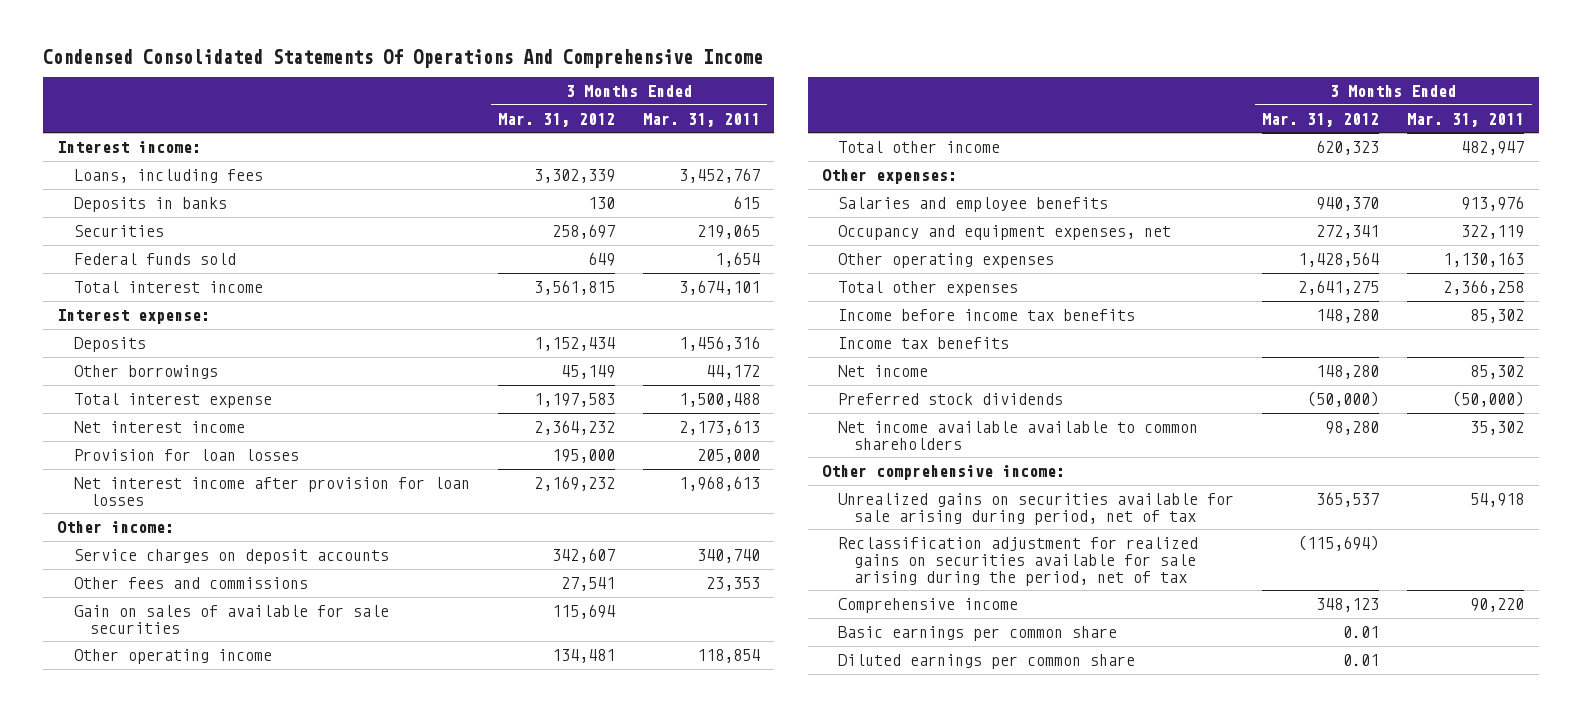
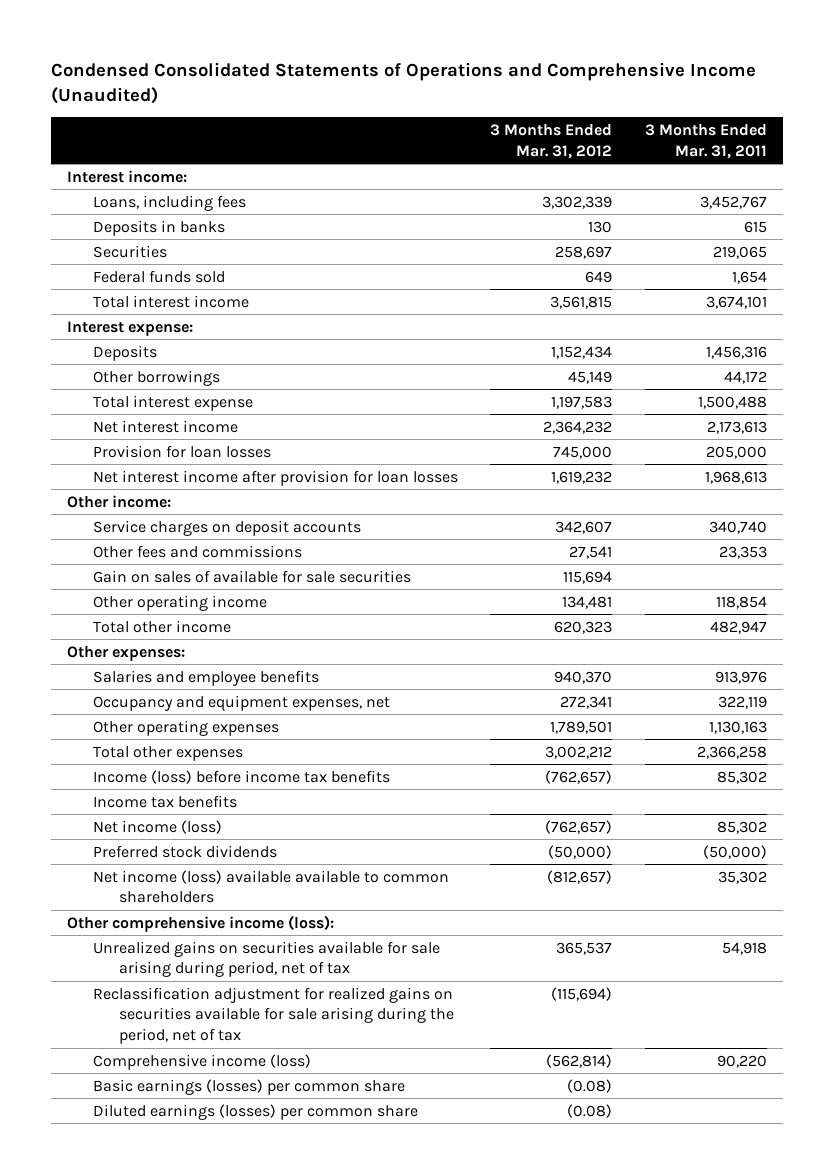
- Condensed Consolidated Statements Of Operations And Comprehensive Income
+ Condensed Consolidated Statements of Operations and Comprehensive Income (Unaudited)
- Provision for loan losses | 195,000 | 205,000
- Net interest income after provision for loan losses | 2,169,232 | 1,968,613
+ Provision for loan losses | 745,000 | 205,000
+ Net interest income after provision for loan losses | 1,619,232 | 1,968,613
- Other operating expenses | 1,428,564 | 1,130,163
- Total other expenses | 2,641,275 | 2,366,258
- Income before income tax benefits | 148,280 | 85,302
+ Other operating expenses | 1,789,501 | 1,130,163
+ Total other expenses | 3,002,212 | 2,366,258
+ Income (loss) before income tax benefits | (762,657) | 85,302
- Net income | 148,280 | 85,302
+ Net income (loss) | (762,657) | 85,302
- Net income available available to common shareholders | 98,280 | 35,302
- Other comprehensive income:
+ Net income (loss) available available to common shareholders | (812,657) | 35,302
+ Other comprehensive income (loss):
- Comprehensive income | 348,123 | 90,220
- Basic earnings per common share | 0.01 |
- Diluted earnings per common share | 0.01 |
+ Comprehensive income (loss) | (562,814) | 90,220
+ Basic earnings (losses) per common share | (0.08) |
+ Diluted earnings (losses) per common share | (0.08) |

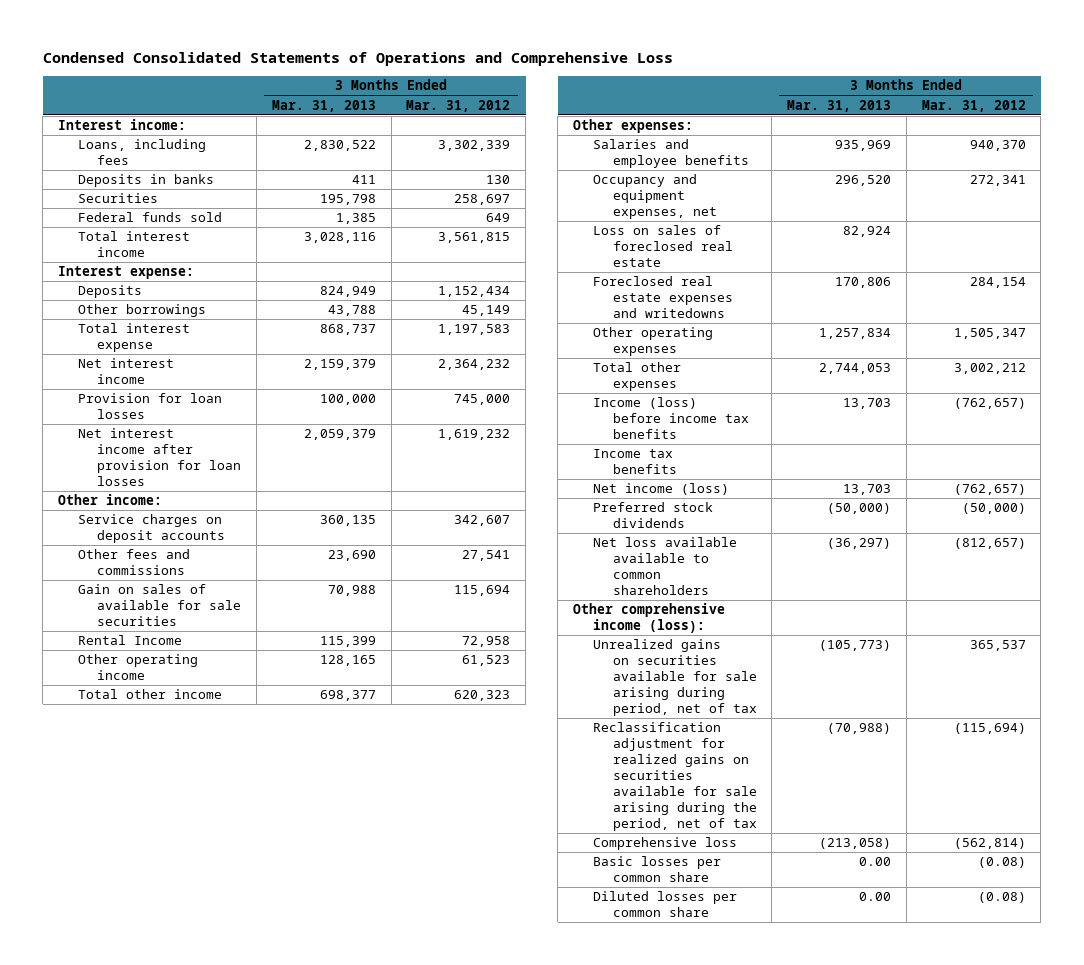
- Condensed Consolidated Statements of Operations and Comprehensive Income (Unaudited)
+ Condensed Consolidated Statements of Operations and Comprehensive Loss
- | 3 Months Ended Mar. 31, 2012 | 3 Months Ended Mar. 31, 2011
+ | 3 Months Ended Mar. 31, 2013 | 3 Months Ended Mar. 31, 2012
- Other operating income | 134,481 | 118,854
+ Rental Income | 115,399 | 72,958
+ Other operating income | 128,165 | 61,523
- Other operating expenses | 1,789,501 | 1,130,163
+ Loss on sales of foreclosed real estate | 82,924 |
+ Foreclosed real estate expenses and writedowns | 170,806 | 284,154
+ Other operating expenses | 1,257,834 | 1,505,347
- Net income (loss) available available to common shareholders | (812,657) | 35,302
+ Net loss available available to common shareholders | (36,297) | (812,657)
- Comprehensive income (loss) | (562,814) | 90,220
- Basic earnings (losses) per common share | (0.08) |
- Diluted earnings (losses) per common share | (0.08) |
+ Comprehensive loss | (213,058) | (562,814)
+ Basic losses per common share | 0.00 | (0.08)
+ Diluted losses per common share | 0.00 | (0.08)

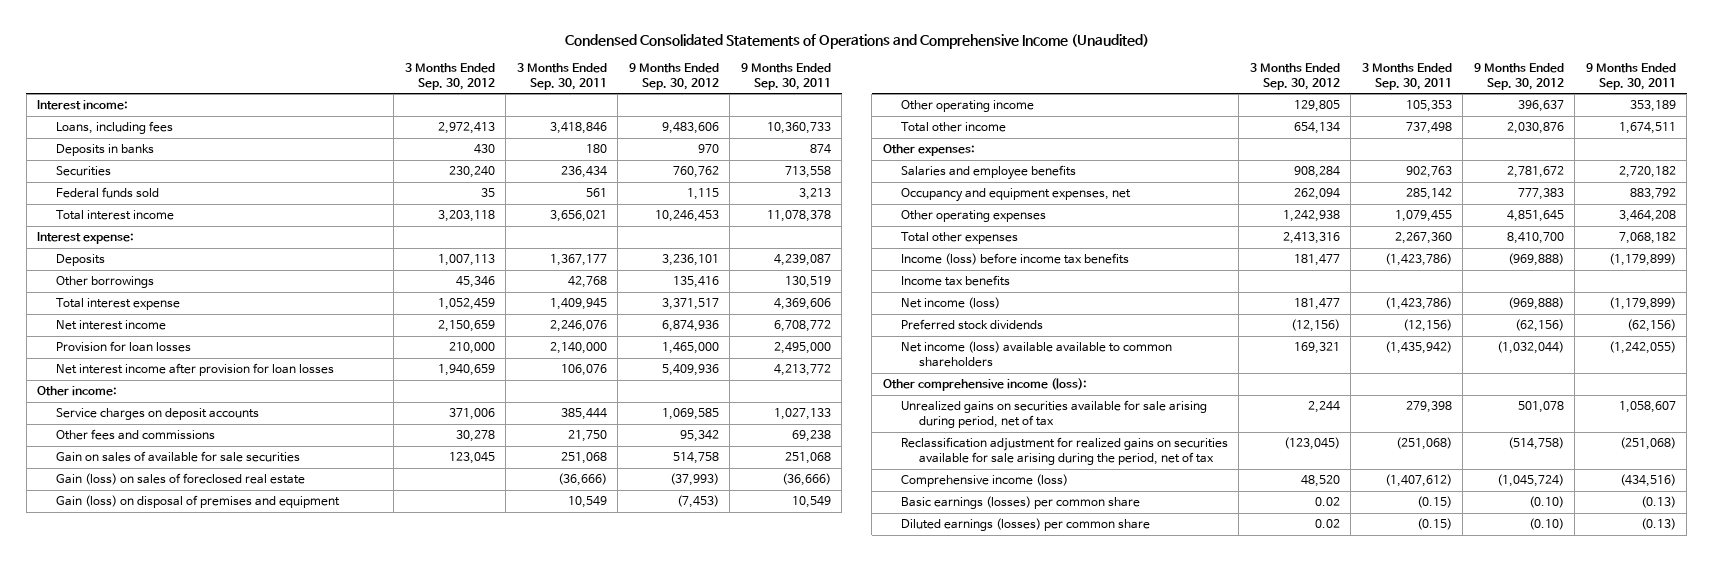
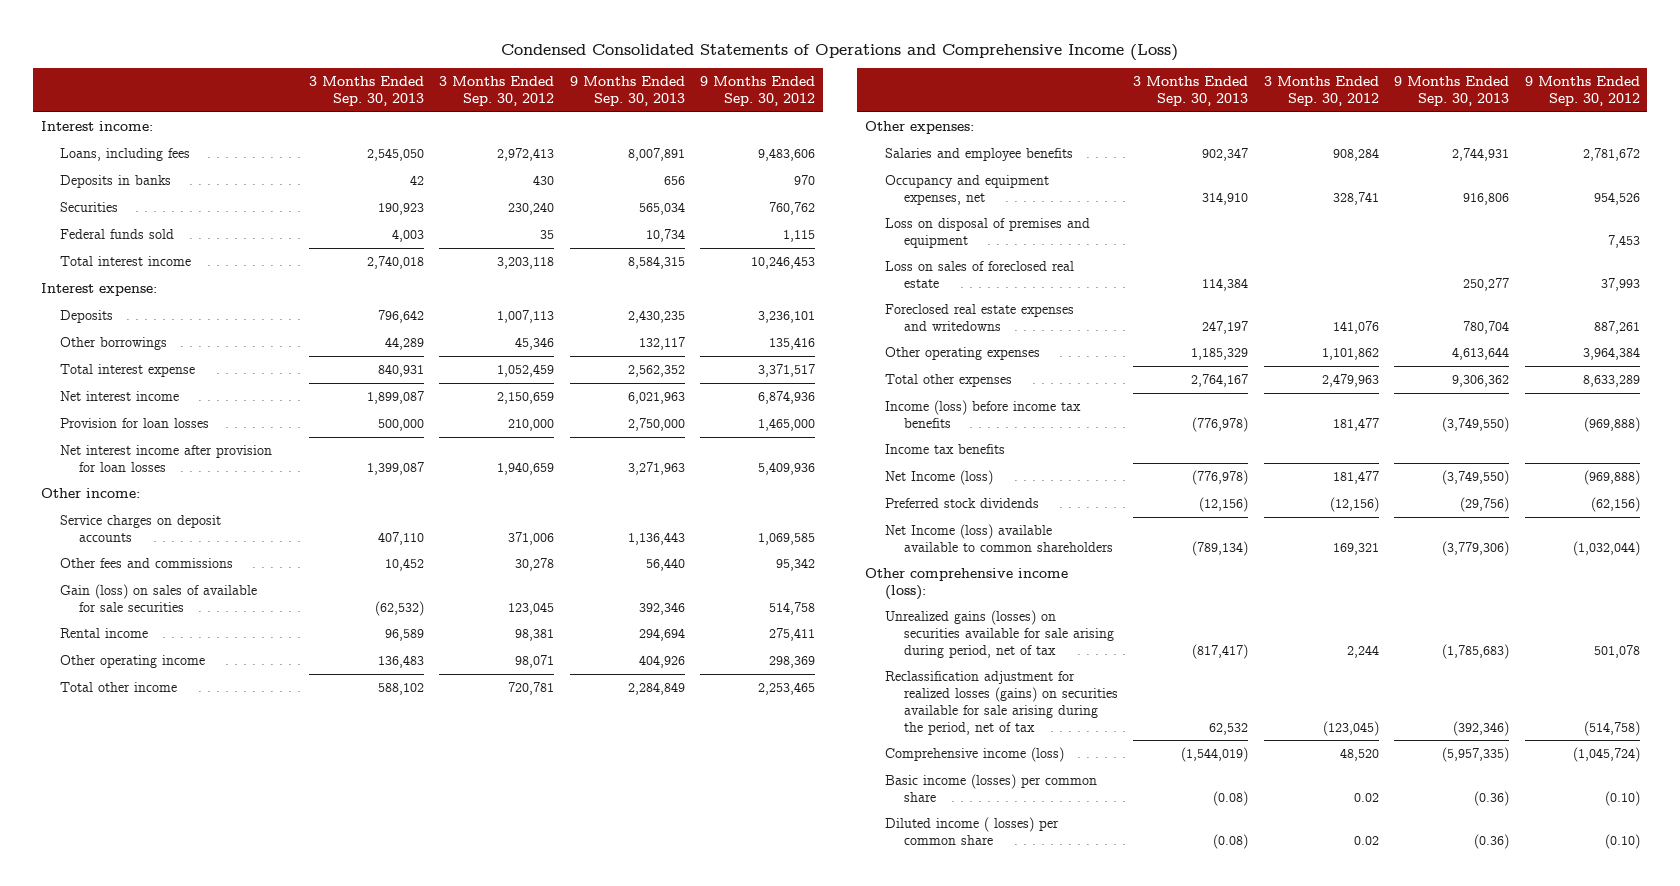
- Condensed Consolidated Statements of Operations and Comprehensive Income (Unaudited)
+ Condensed Consolidated Statements of Operations and Comprehensive Income (Loss)
- | 3 Months Ended Sep. 30, 2012 | 3 Months Ended Sep. 30, 2011 | 9 Months Ended Sep. 30, 2012 | 9 Months Ended Sep. 30, 2011
+ | 3 Months Ended Sep. 30, 2013 | 3 Months Ended Sep. 30, 2012 | 9 Months Ended Sep. 30, 2013 | 9 Months Ended Sep. 30, 2012
- Gain on sales of available for sale securities | 123,045 | 251,068 | 514,758 | 251,068
- Gain (loss) on sales of foreclosed real estate | | (36,666) | (37,993) | (36,666)
- Gain (loss) on disposal of premises and equipment | | 10,549 | (7,453) | 10,549
- Other operating income | 129,805 | 105,353 | 396,637 | 353,189
- Total other income | 654,134 | 737,498 | 2,030,876 | 1,674,511
+ Gain (loss) on sales of available for sale securities | (62,532) | 123,045 | 392,346 | 514,758
+ Rental income | 96,589 | 98,381 | 294,694 | 275,411
+ Other operating income | 136,483 | 98,071 | 404,926 | 298,369
+ Total other income | 588,102 | 720,781 | 2,284,849 | 2,253,465
- Occupancy and equipment expenses, net | 262,094 | 285,142 | 777,383 | 883,792
- Other operating expenses | 1,242,938 | 1,079,455 | 4,851,645 | 3,464,208
- Total other expenses | 2,413,316 | 2,267,360 | 8,410,700 | 7,068,182
+ Occupancy and equipment expenses, net | 314,910 | 328,741 | 916,806 | 954,526
+ Loss on disposal of premises and equipment | | | | 7,453
+ Loss on sales of foreclosed real estate | 114,384 | | 250,277 | 37,993
+ Foreclosed real estate expenses and writedowns | 247,197 | 141,076 | 780,704 | 887,261
+ Other operating expenses | 1,185,329 | 1,101,862 | 4,613,644 | 3,964,384
+ Total other expenses | 2,764,167 | 2,479,963 | 9,306,362 | 8,633,289
- Net income (loss) | 181,477 | (1,423,786) | (969,888) | (1,179,899)
+ Net Income (loss) | (776,978) | 181,477 | (3,749,550) | (969,888)
- Net income (loss) available available to common shareholders | 169,321 | (1,435,942) | (1,032,044) | (1,242,055)
+ Net Income (loss) available available to common shareholders | (789,134) | 169,321 | (3,779,306) | (1,032,044)
- Unrealized gains on securities available for sale arising during period, net of tax | 2,244 | 279,398 | 501,078 | 1,058,607
- Reclassification adjustment for realized gains on securities available for sale arising during the period, net of tax | (123,045) | (251,068) | (514,758) | (251,068)
+ Unrealized gains (losses) on securities available for sale arising during period, net of tax | (817,417) | 2,244 | (1,785,683) | 501,078
+ Reclassification adjustment for realized losses (gains) on securities available for sale arising during the period, net of tax | 62,532 | (123,045) | (392,346) | (514,758)
- Basic earnings (losses) per common share | 0.02 | (0.15) | (0.10) | (0.13)
- Diluted earnings (losses) per common share | 0.02 | (0.15) | (0.10) | (0.13)
+ Basic income (losses) per common share | (0.08) | 0.02 | (0.36) | (0.10)
+ Diluted income ( losses) per common share | (0.08) | 0.02 | (0.36) | (0.10)

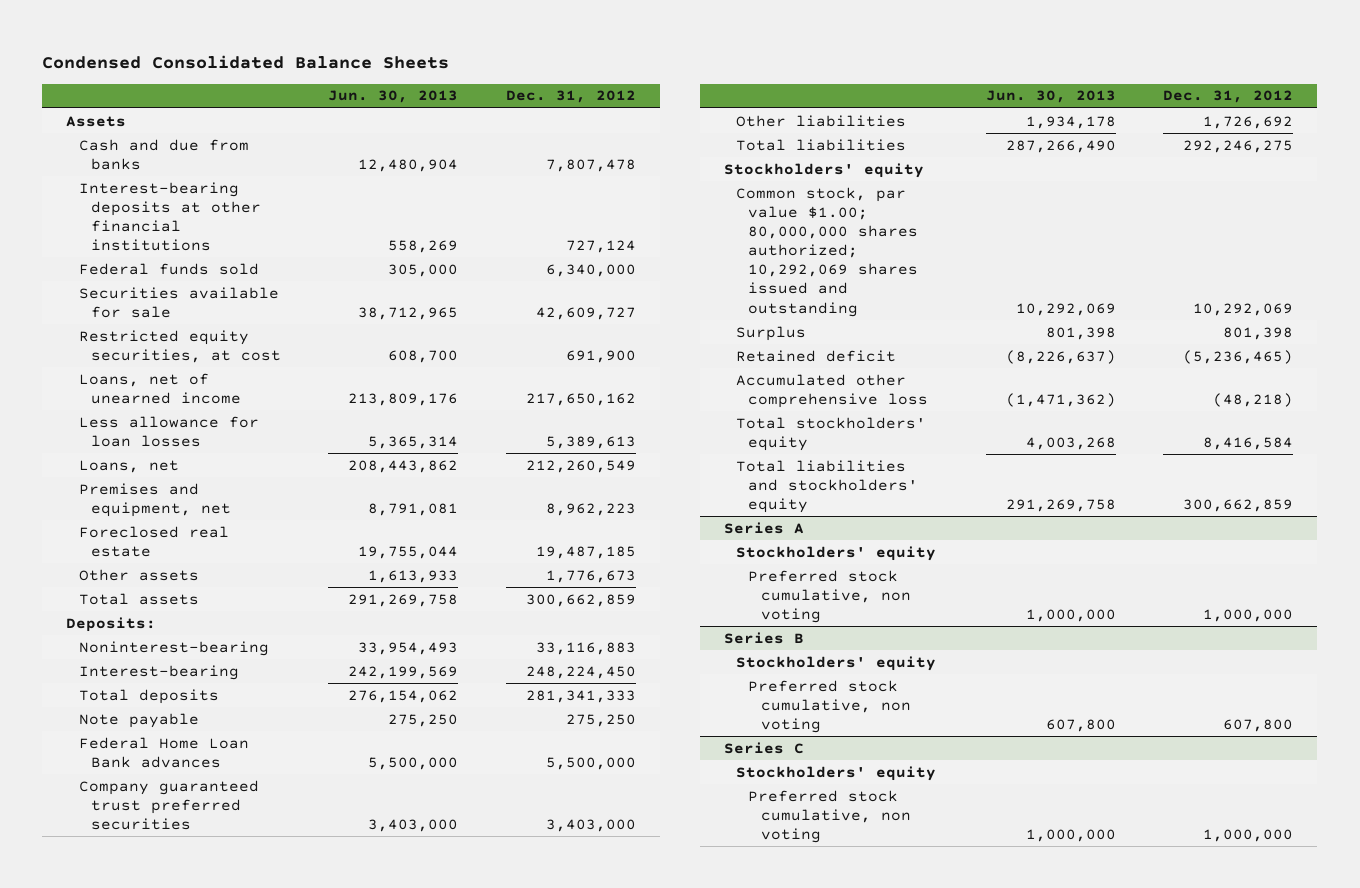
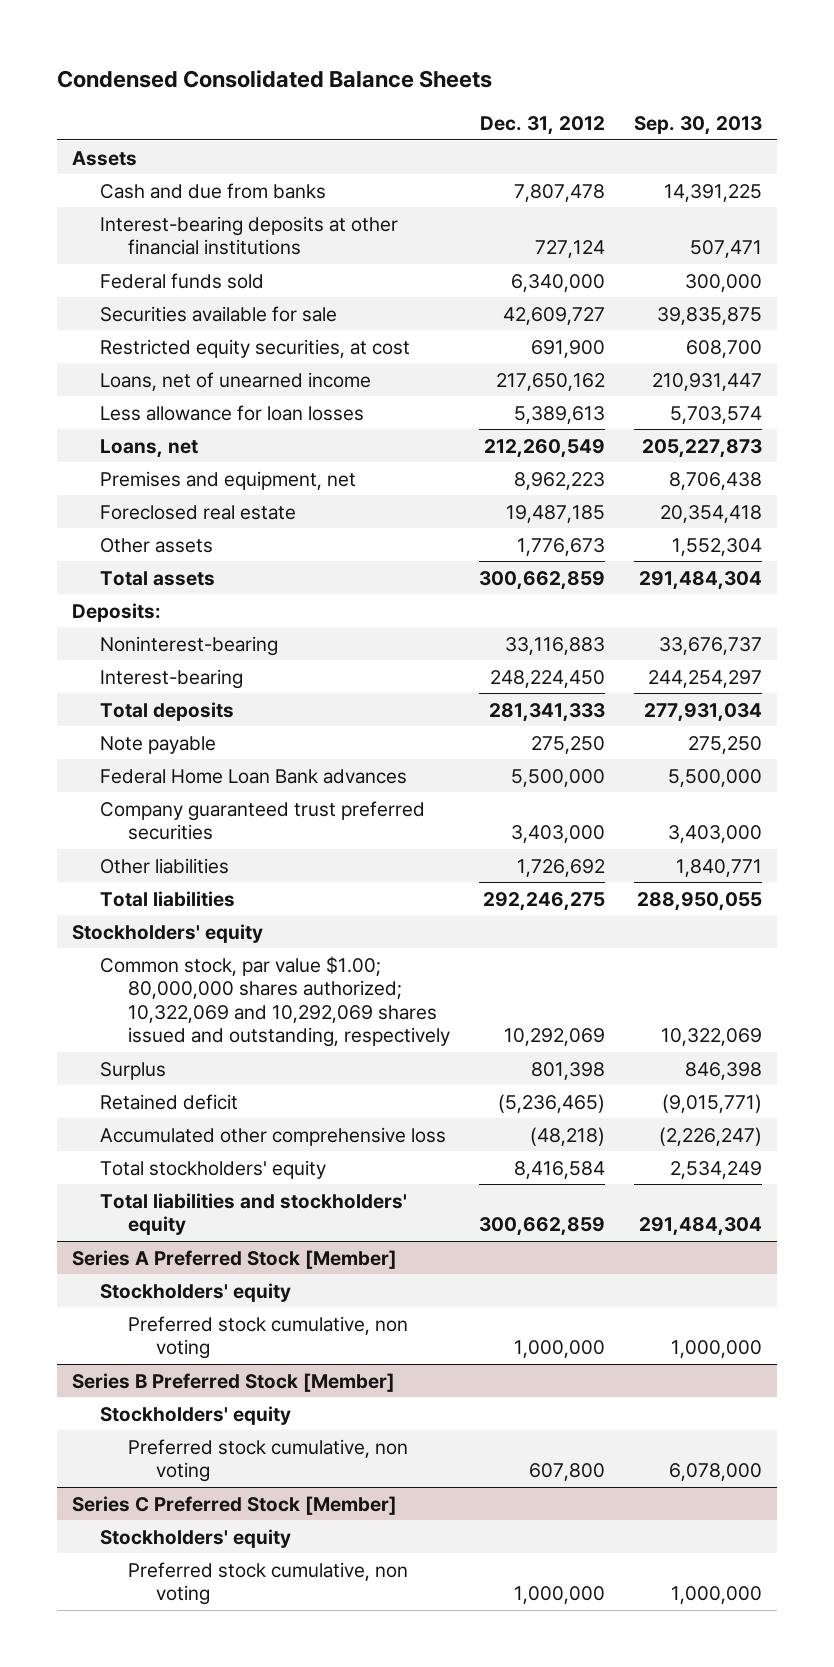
- | Jun. 30, 2013 | Dec. 31, 2012
+ | Dec. 31, 2012 | Sep. 30, 2013
- Common stock, par value $1.00; 80,000,000 shares authorized; 10,292,069 shares issued and outstanding | 10,292,069 | 10,292,069
+ Common stock, par value $1.00; 80,000,000 shares authorized; 10,322,069 and 10,292,069 shares issued and outstanding, respectively | 10,292,069 | 10,322,069
- Series A
+ Series A Preferred Stock [Member]
- Series B
+ Series B Preferred Stock [Member]
- Series C
+ Series C Preferred Stock [Member]

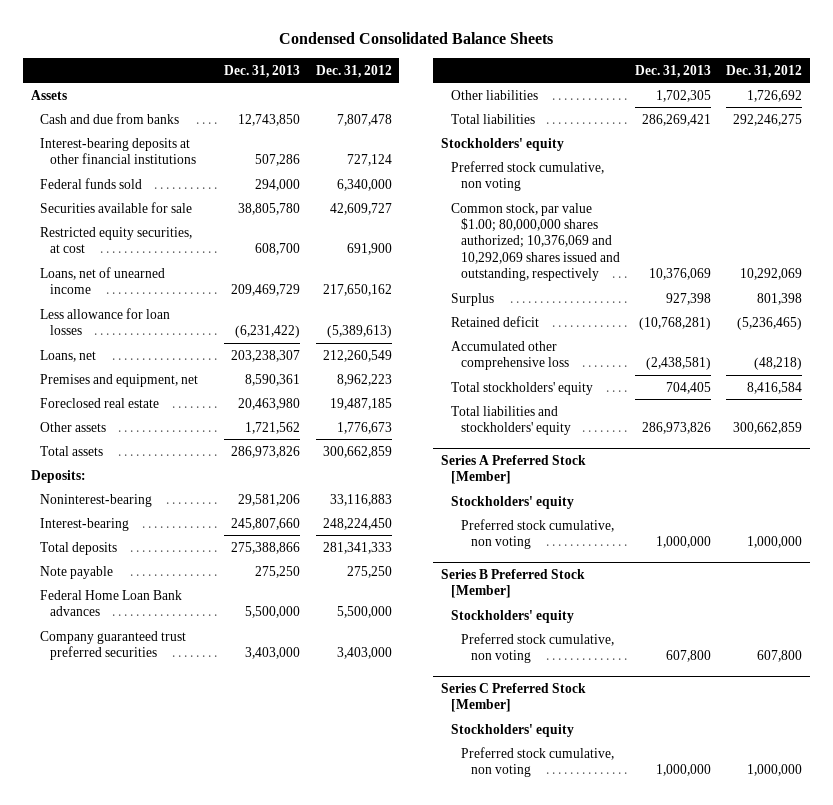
- | Dec. 31, 2012 | Sep. 30, 2013
+ | Dec. 31, 2013 | Dec. 31, 2012
- Less allowance for loan losses | 5,389,613 | 5,703,574
+ Less allowance for loan losses | (6,231,422) | (5,389,613)
- Common stock, par value $1.00; 80,000,000 shares authorized; 10,322,069 and 10,292,069 shares issued and outstanding, respectively | 10,292,069 | 10,322,069
+ Preferred stock cumulative, non voting
+ Common stock, par value $1.00; 80,000,000 shares authorized; 10,376,069 and 10,292,069 shares issued and outstanding, respectively | 10,376,069 | 10,292,069

